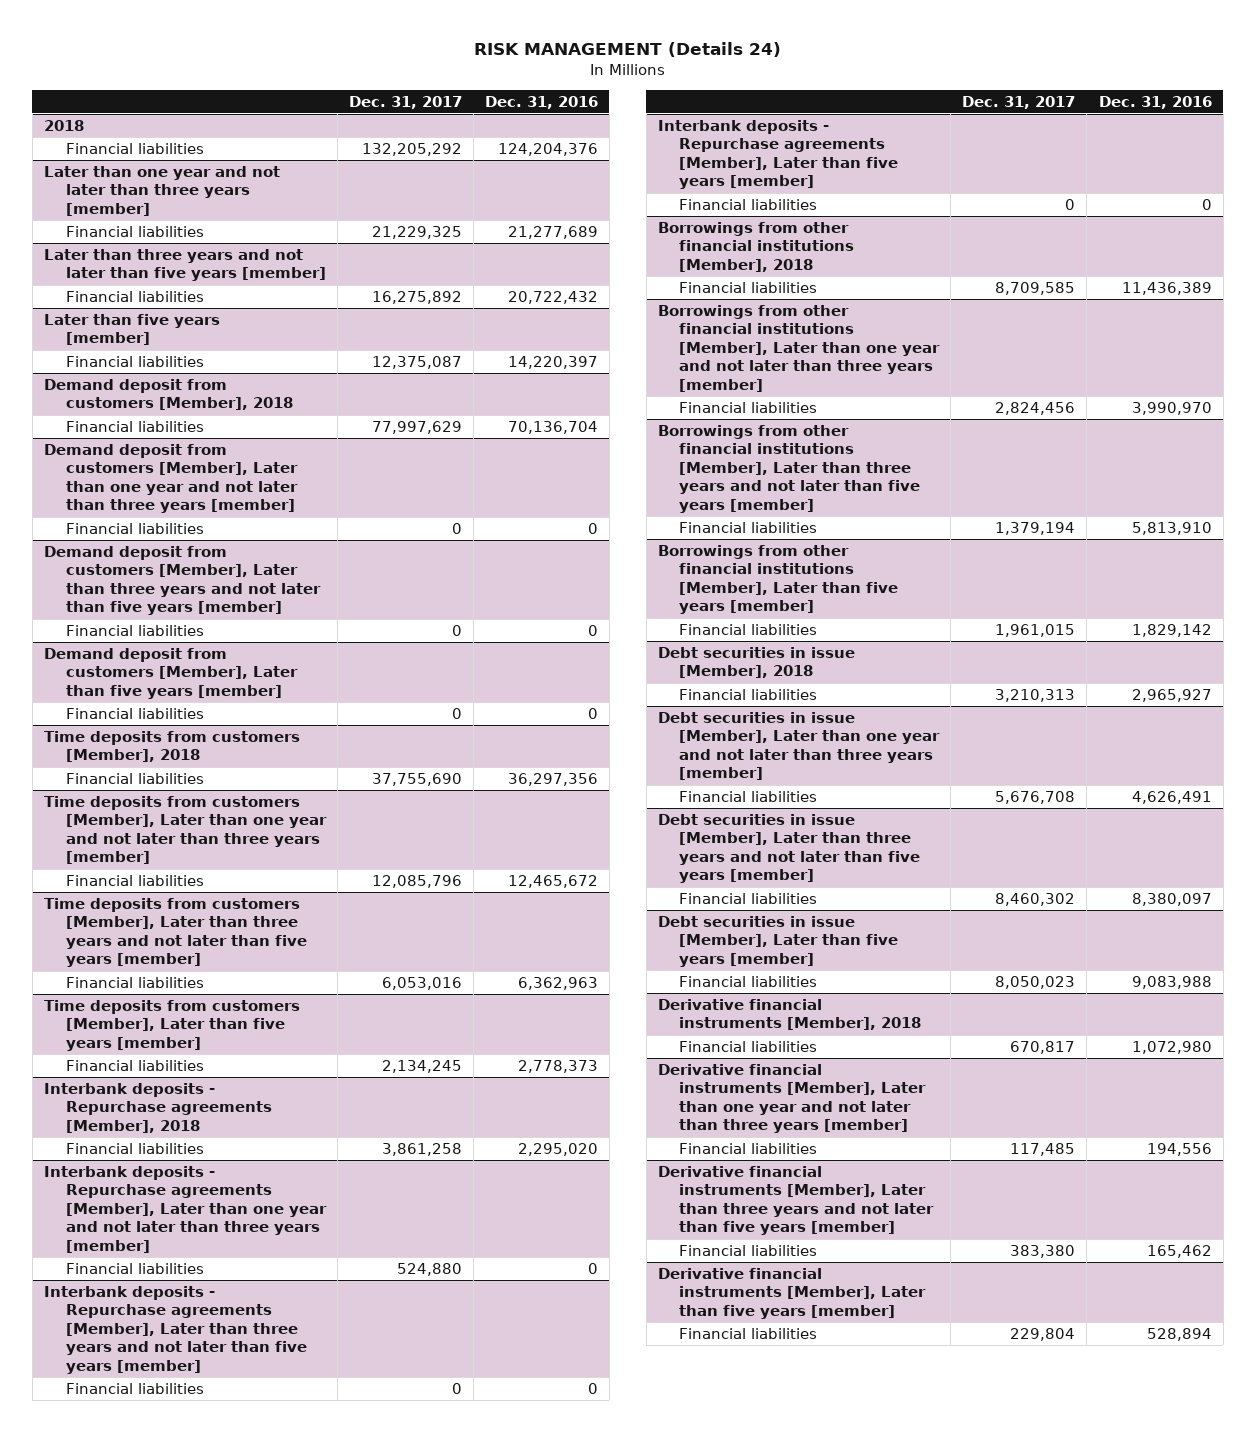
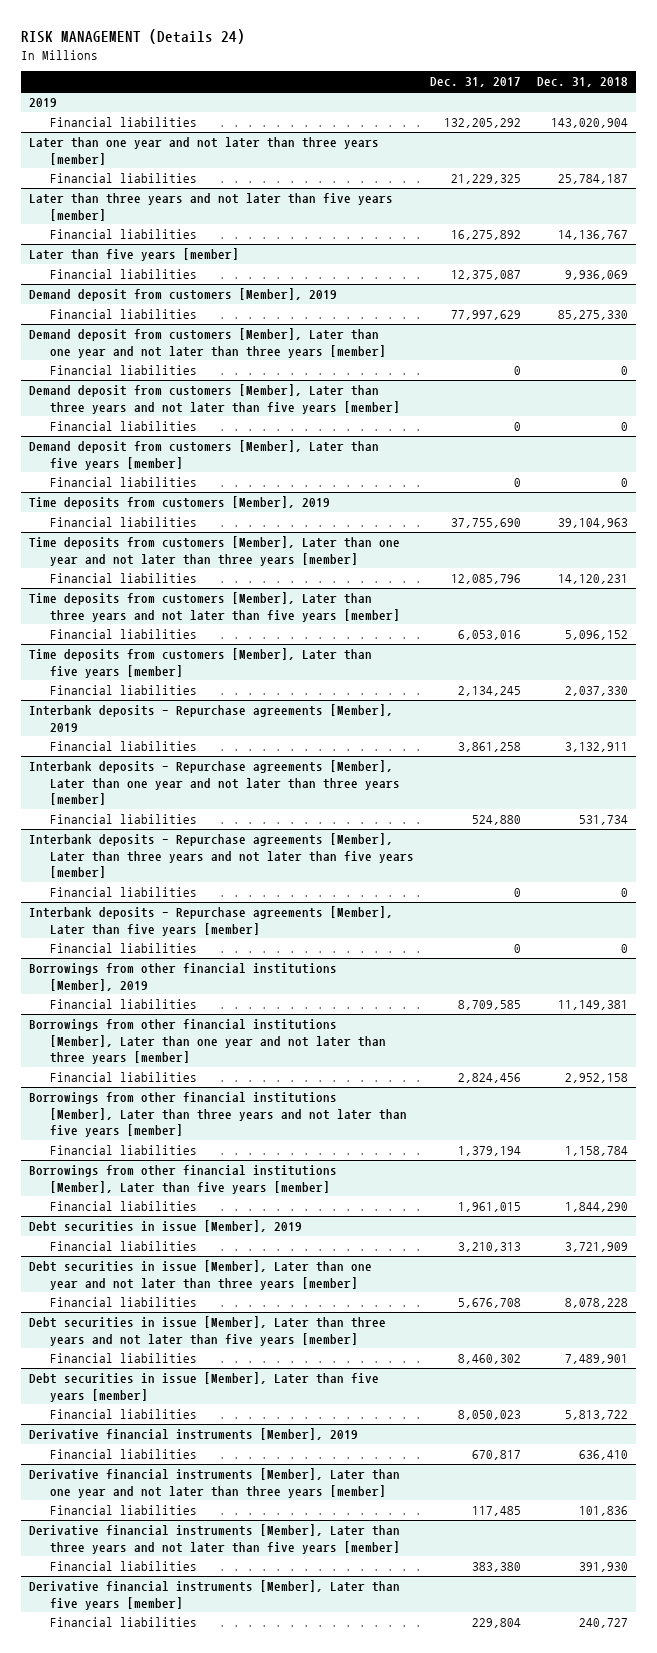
- | Dec. 31, 2017 | Dec. 31, 2016
+ | Dec. 31, 2017 | Dec. 31, 2018
- 2018
+ 2019
- Demand deposit from customers [Member], 2018
+ Demand deposit from customers [Member], 2019
- Time deposits from customers [Member], 2018
+ Time deposits from customers [Member], 2019
- Interbank deposits - Repurchase agreements [Member], 2018
+ Interbank deposits - Repurchase agreements [Member], 2019
- Borrowings from other financial institutions [Member], 2018
+ Borrowings from other financial institutions [Member], 2019
- Debt securities in issue [Member], 2018
+ Debt securities in issue [Member], 2019
- Derivative financial instruments [Member], 2018
+ Derivative financial instruments [Member], 2019

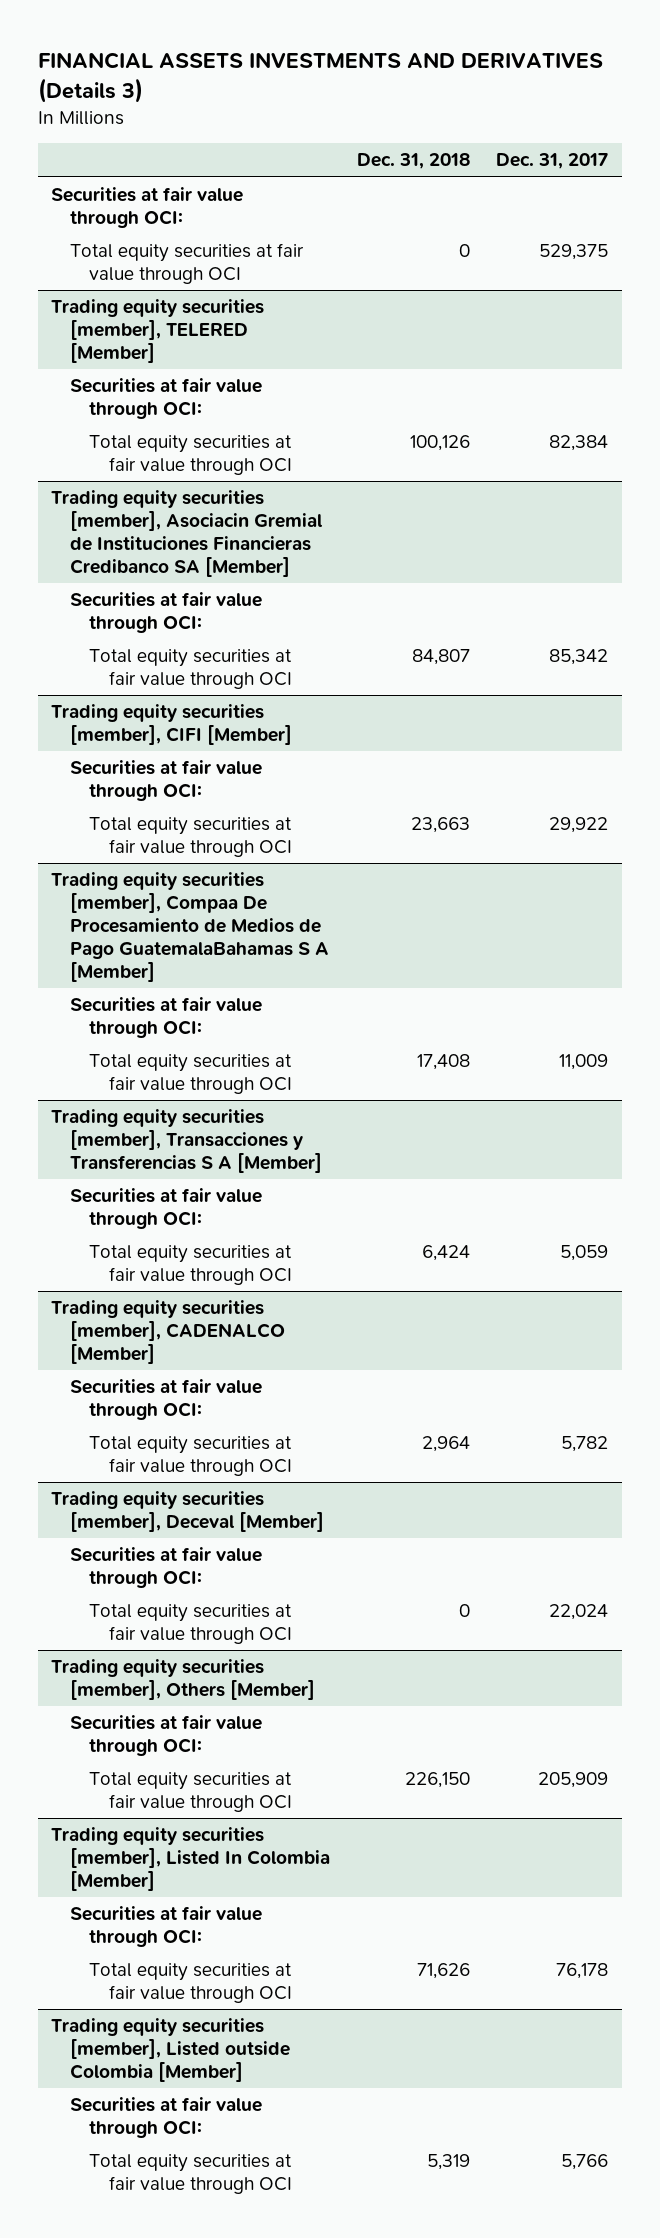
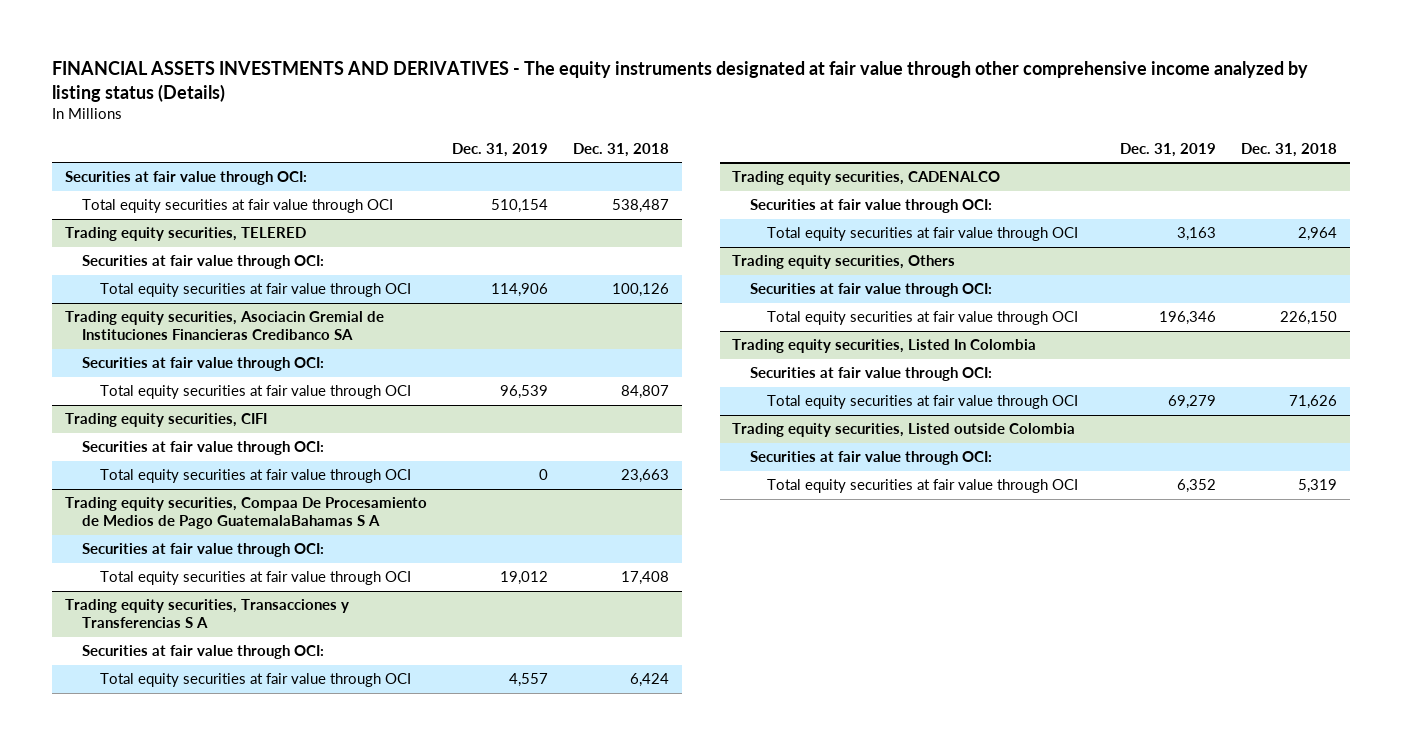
- FINANCIAL ASSETS INVESTMENTS AND DERIVATIVES (Details 3)
+ FINANCIAL ASSETS INVESTMENTS AND DERIVATIVES - The equity instruments designated at fair value through other comprehensive income analyzed by listing status (Details)
- | Dec. 31, 2018 | Dec. 31, 2017
+ | Dec. 31, 2019 | Dec. 31, 2018
- Total equity securities at fair value through OCI | 0 | 529,375
- Trading equity securities [member], TELERED [Member]
+ Total equity securities at fair value through OCI | 510,154 | 538,487
+ Trading equity securities, TELERED
- Trading equity securities [member], Asociacin Gremial de Instituciones Financieras Credibanco SA [Member]
+ Trading equity securities, Asociacin Gremial de Instituciones Financieras Credibanco SA
- Trading equity securities [member], CIFI [Member]
+ Trading equity securities, CIFI
- Trading equity securities [member], Compaa De Procesamiento de Medios de Pago GuatemalaBahamas S A [Member]
+ Trading equity securities, Compaa De Procesamiento de Medios de Pago GuatemalaBahamas S A
- Trading equity securities [member], Transacciones y Transferencias S A [Member]
+ Trading equity securities, Transacciones y Transferencias S A
- Trading equity securities [member], CADENALCO [Member]
+ Trading equity securities, CADENALCO
- Trading equity securities [member], Deceval [Member]
- Securities at fair value through OCI:
- Total equity securities at fair value through OCI | 0 | 22,024
- Trading equity securities [member], Others [Member]
+ Trading equity securities, Others
- Trading equity securities [member], Listed In Colombia [Member]
+ Trading equity securities, Listed In Colombia
- Trading equity securities [member], Listed outside Colombia [Member]
+ Trading equity securities, Listed outside Colombia

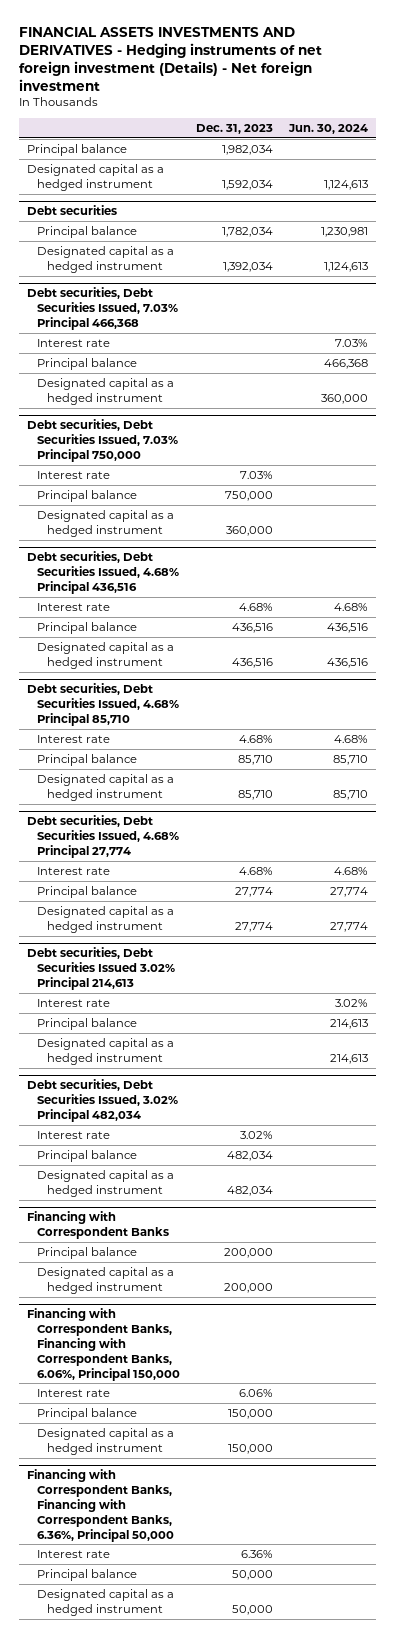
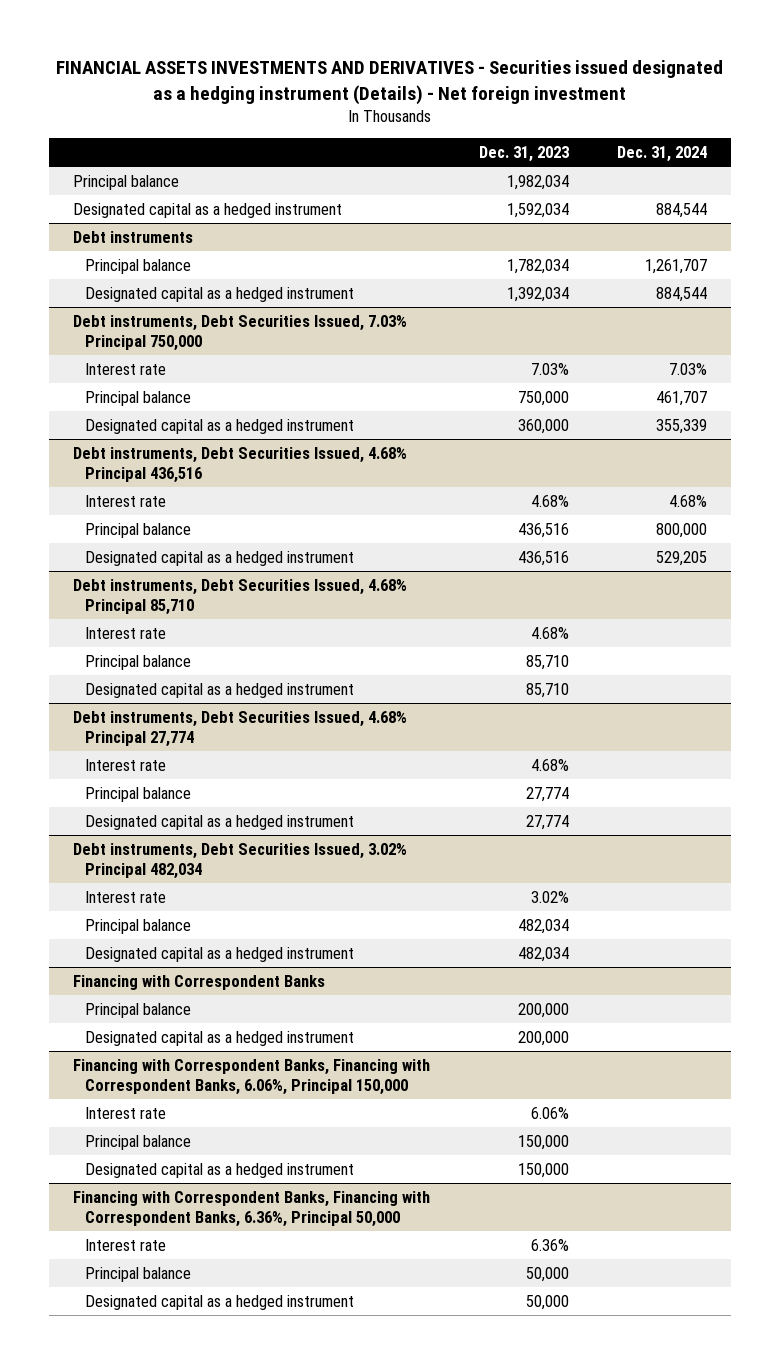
- FINANCIAL ASSETS INVESTMENTS AND DERIVATIVES - Hedging instruments of net foreign investment (Details) - Net foreign investment
+ FINANCIAL ASSETS INVESTMENTS AND DERIVATIVES - Securities issued designated as a hedging instrument (Details) - Net foreign investment
- | Dec. 31, 2023 | Jun. 30, 2024
+ | Dec. 31, 2023 | Dec. 31, 2024
- Debt securities
+ Debt instruments
- Debt securities, Debt Securities Issued, 7.03% Principal 466,368
- Interest rate | | 7.03%
- Principal balance | | 466,368
- Designated capital as a hedged instrument | | 360,000
- Debt securities, Debt Securities Issued, 7.03% Principal 750,000
+ Debt instruments, Debt Securities Issued, 7.03% Principal 750,000
- Debt securities, Debt Securities Issued, 4.68% Principal 436,516
+ Debt instruments, Debt Securities Issued, 4.68% Principal 436,516
- Debt securities, Debt Securities Issued, 4.68% Principal 85,710
+ Debt instruments, Debt Securities Issued, 4.68% Principal 85,710
- Debt securities, Debt Securities Issued, 4.68% Principal 27,774
+ Debt instruments, Debt Securities Issued, 4.68% Principal 27,774
- Debt securities, Debt Securities Issued 3.02% Principal 214,613
- Interest rate | | 3.02%
- Principal balance | | 214,613
- Designated capital as a hedged instrument | | 214,613
- Debt securities, Debt Securities Issued, 3.02% Principal 482,034
+ Debt instruments, Debt Securities Issued, 3.02% Principal 482,034

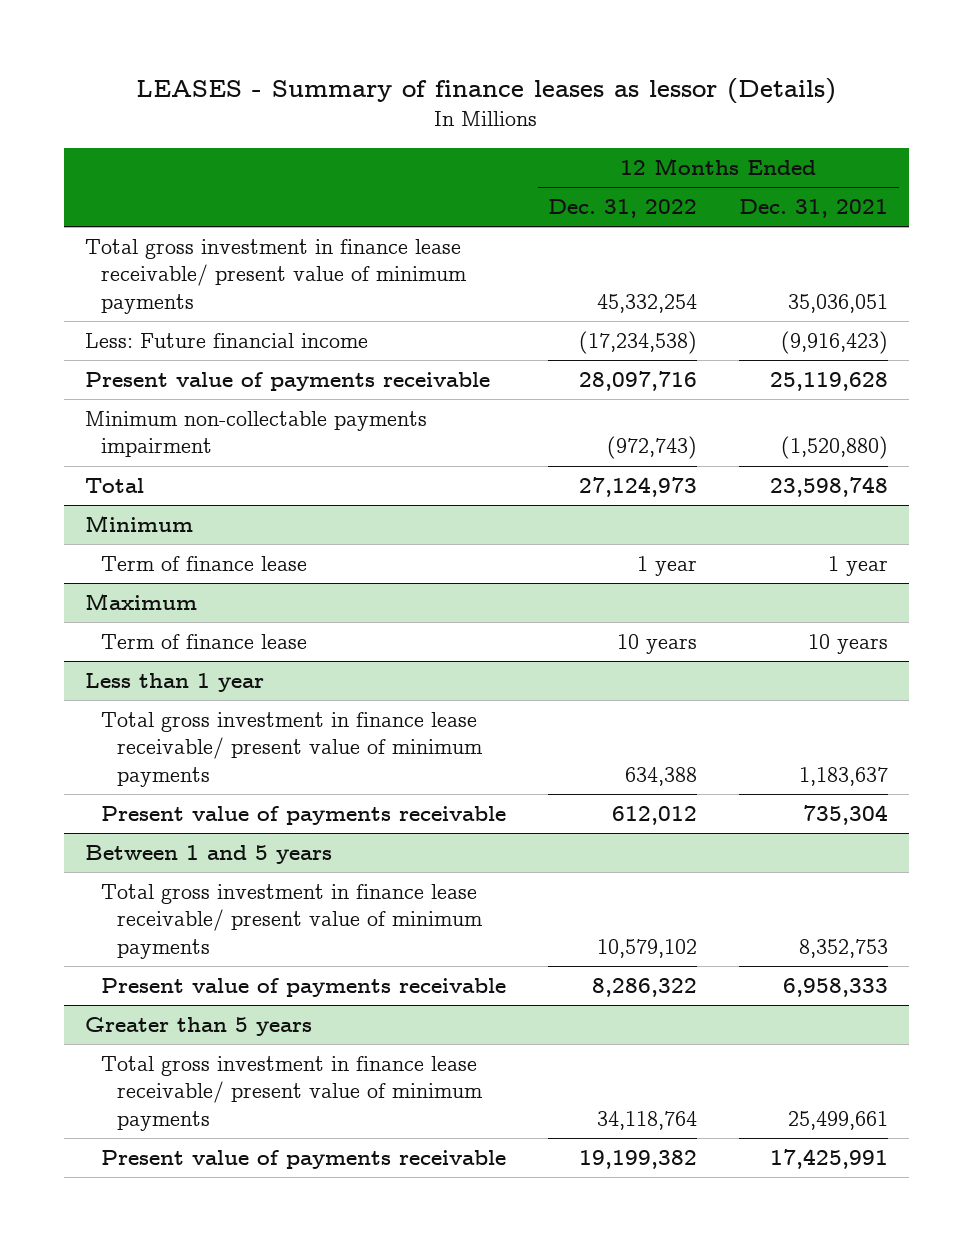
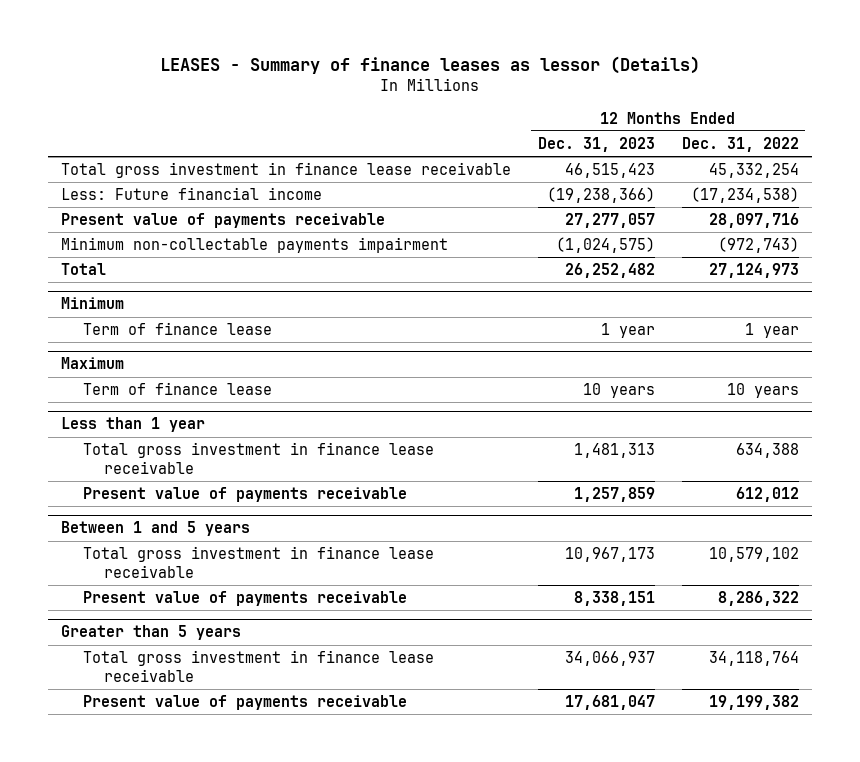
- | 12 Months Ended Dec. 31, 2022 | 12 Months Ended Dec. 31, 2021
+ | 12 Months Ended Dec. 31, 2023 | 12 Months Ended Dec. 31, 2022
- Total gross investment in finance lease receivable/ present value of minimum payments | 45,332,254 | 35,036,051
+ Total gross investment in finance lease receivable | 46,515,423 | 45,332,254
@ Less than 1 year
- Total gross investment in finance lease receivable/ present value of minimum payments | 634,388 | 1,183,637
+ Total gross investment in finance lease receivable | 1,481,313 | 634,388
@ Between 1 and 5 years
- Total gross investment in finance lease receivable/ present value of minimum payments | 10,579,102 | 8,352,753
+ Total gross investment in finance lease receivable | 10,967,173 | 10,579,102
@ Greater than 5 years
- Total gross investment in finance lease receivable/ present value of minimum payments | 34,118,764 | 25,499,661
+ Total gross investment in finance lease receivable | 34,066,937 | 34,118,764

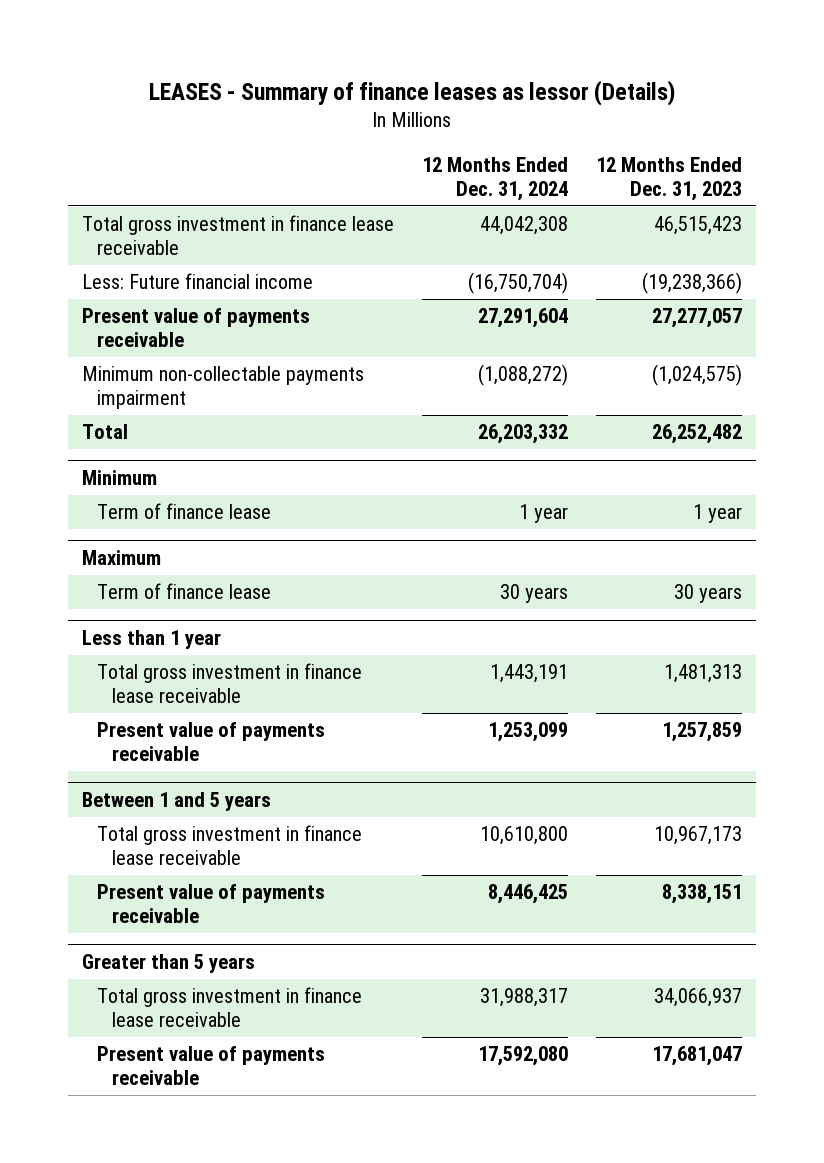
- | 12 Months Ended Dec. 31, 2023 | 12 Months Ended Dec. 31, 2022
+ | 12 Months Ended Dec. 31, 2024 | 12 Months Ended Dec. 31, 2023
@ Maximum
- Term of finance lease | 10 years | 10 years
+ Term of finance lease | 30 years | 30 years

